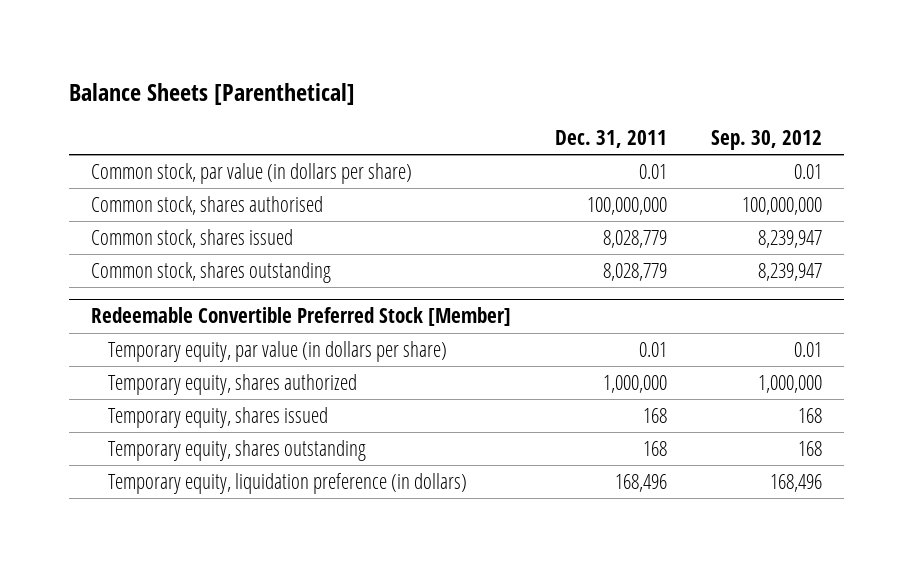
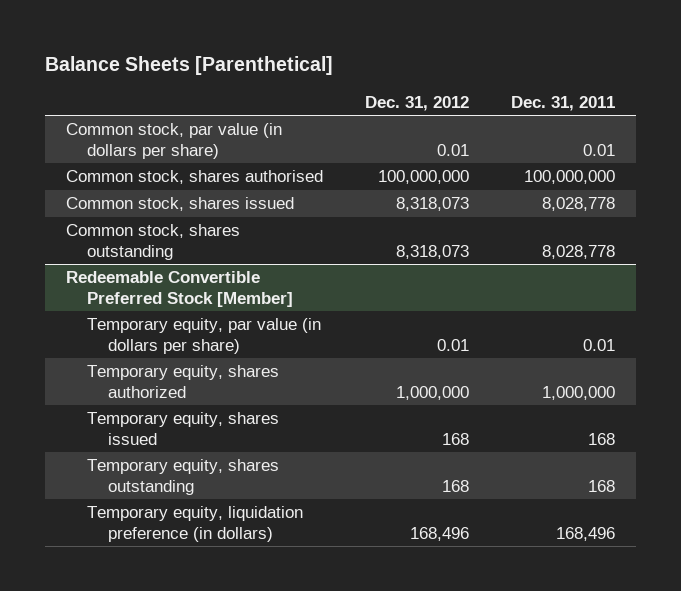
- | Dec. 31, 2011 | Sep. 30, 2012
+ | Dec. 31, 2012 | Dec. 31, 2011
- Common stock, shares issued | 8,028,779 | 8,239,947
- Common stock, shares outstanding | 8,028,779 | 8,239,947
+ Common stock, shares issued | 8,318,073 | 8,028,778
+ Common stock, shares outstanding | 8,318,073 | 8,028,778

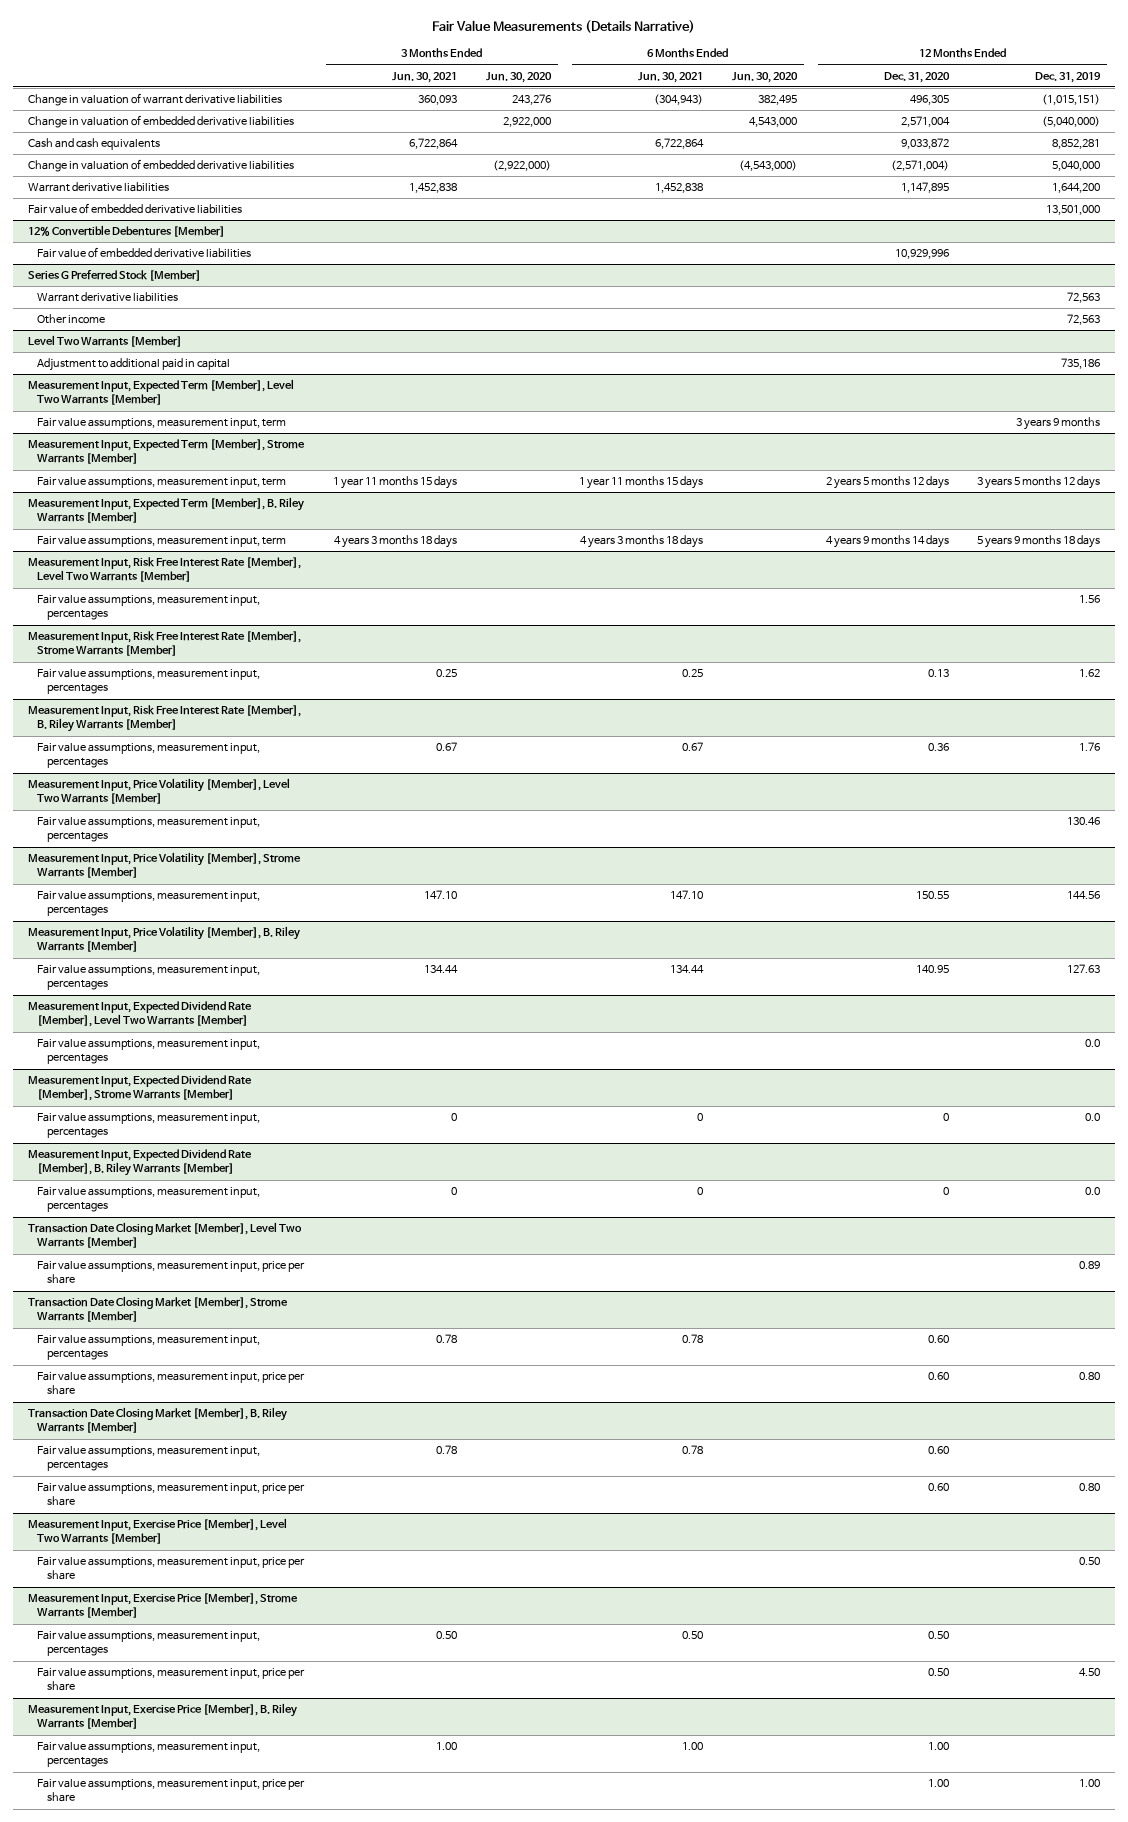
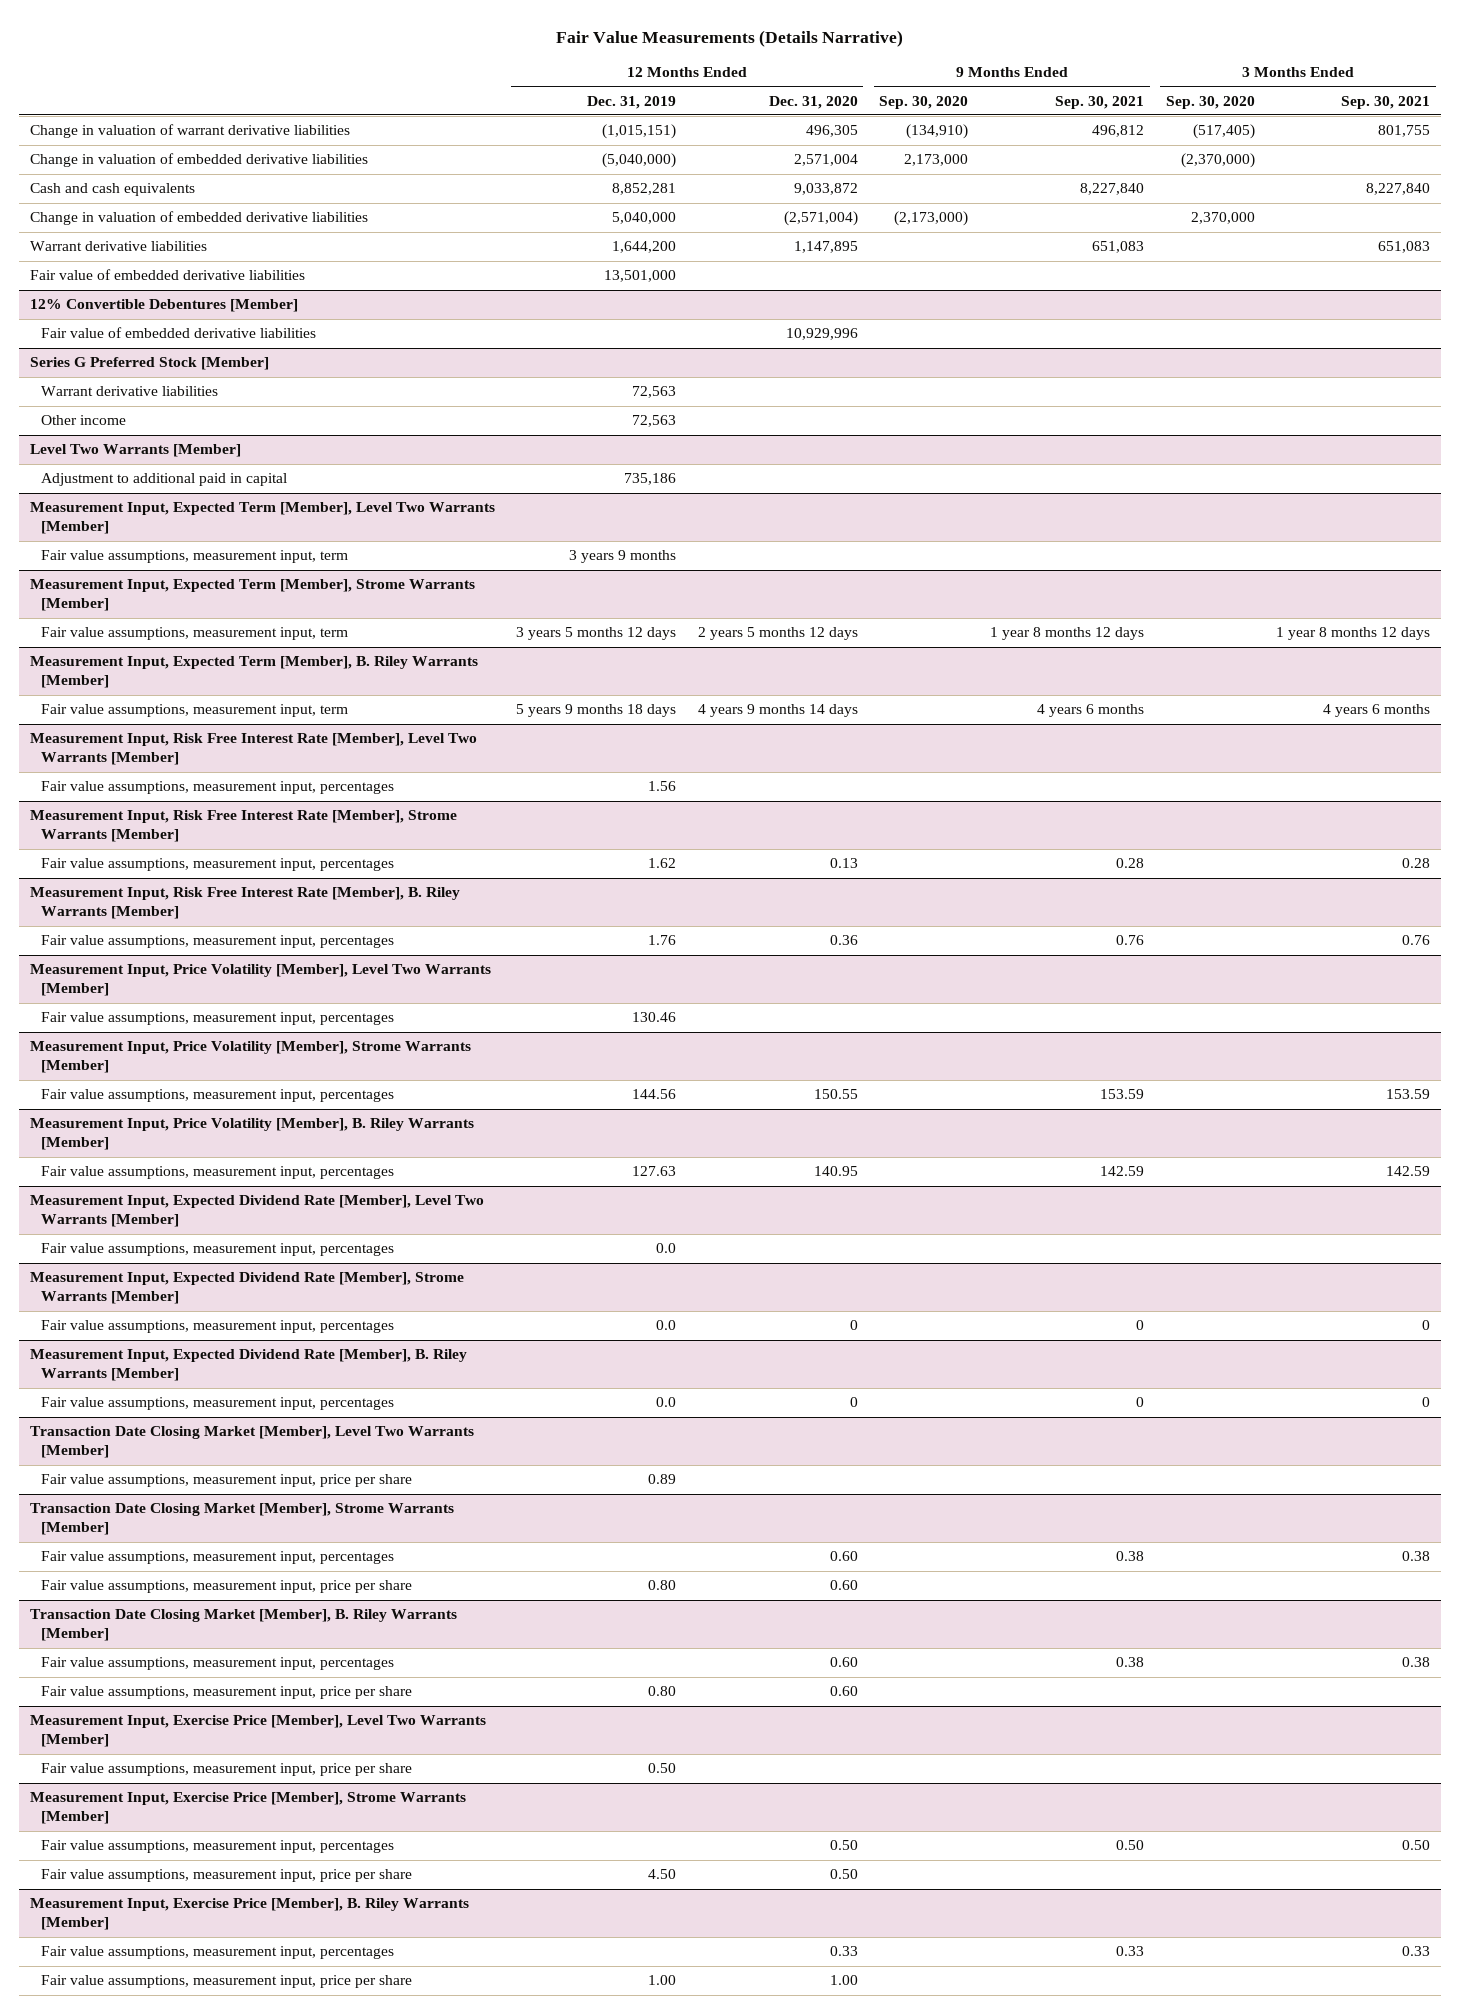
- | 3 Months Ended Jun. 30, 2021 | 3 Months Ended Jun. 30, 2020 | 6 Months Ended Jun. 30, 2021 | 6 Months Ended Jun. 30, 2020 | 12 Months Ended Dec. 31, 2020 | 12 Months Ended Dec. 31, 2019
+ | 12 Months Ended Dec. 31, 2019 | 12 Months Ended Dec. 31, 2020 | 9 Months Ended Sep. 30, 2020 | 9 Months Ended Sep. 30, 2021 | 3 Months Ended Sep. 30, 2020 | 3 Months Ended Sep. 30, 2021
@ Measurement Input, Exercise Price [Member], B. Riley Warrants [Member]
- Fair value assumptions, measurement input, percentages | 1.00 | | 1.00 | | 1.00 |
+ Fair value assumptions, measurement input, percentages | | 0.33 | | 0.33 | | 0.33

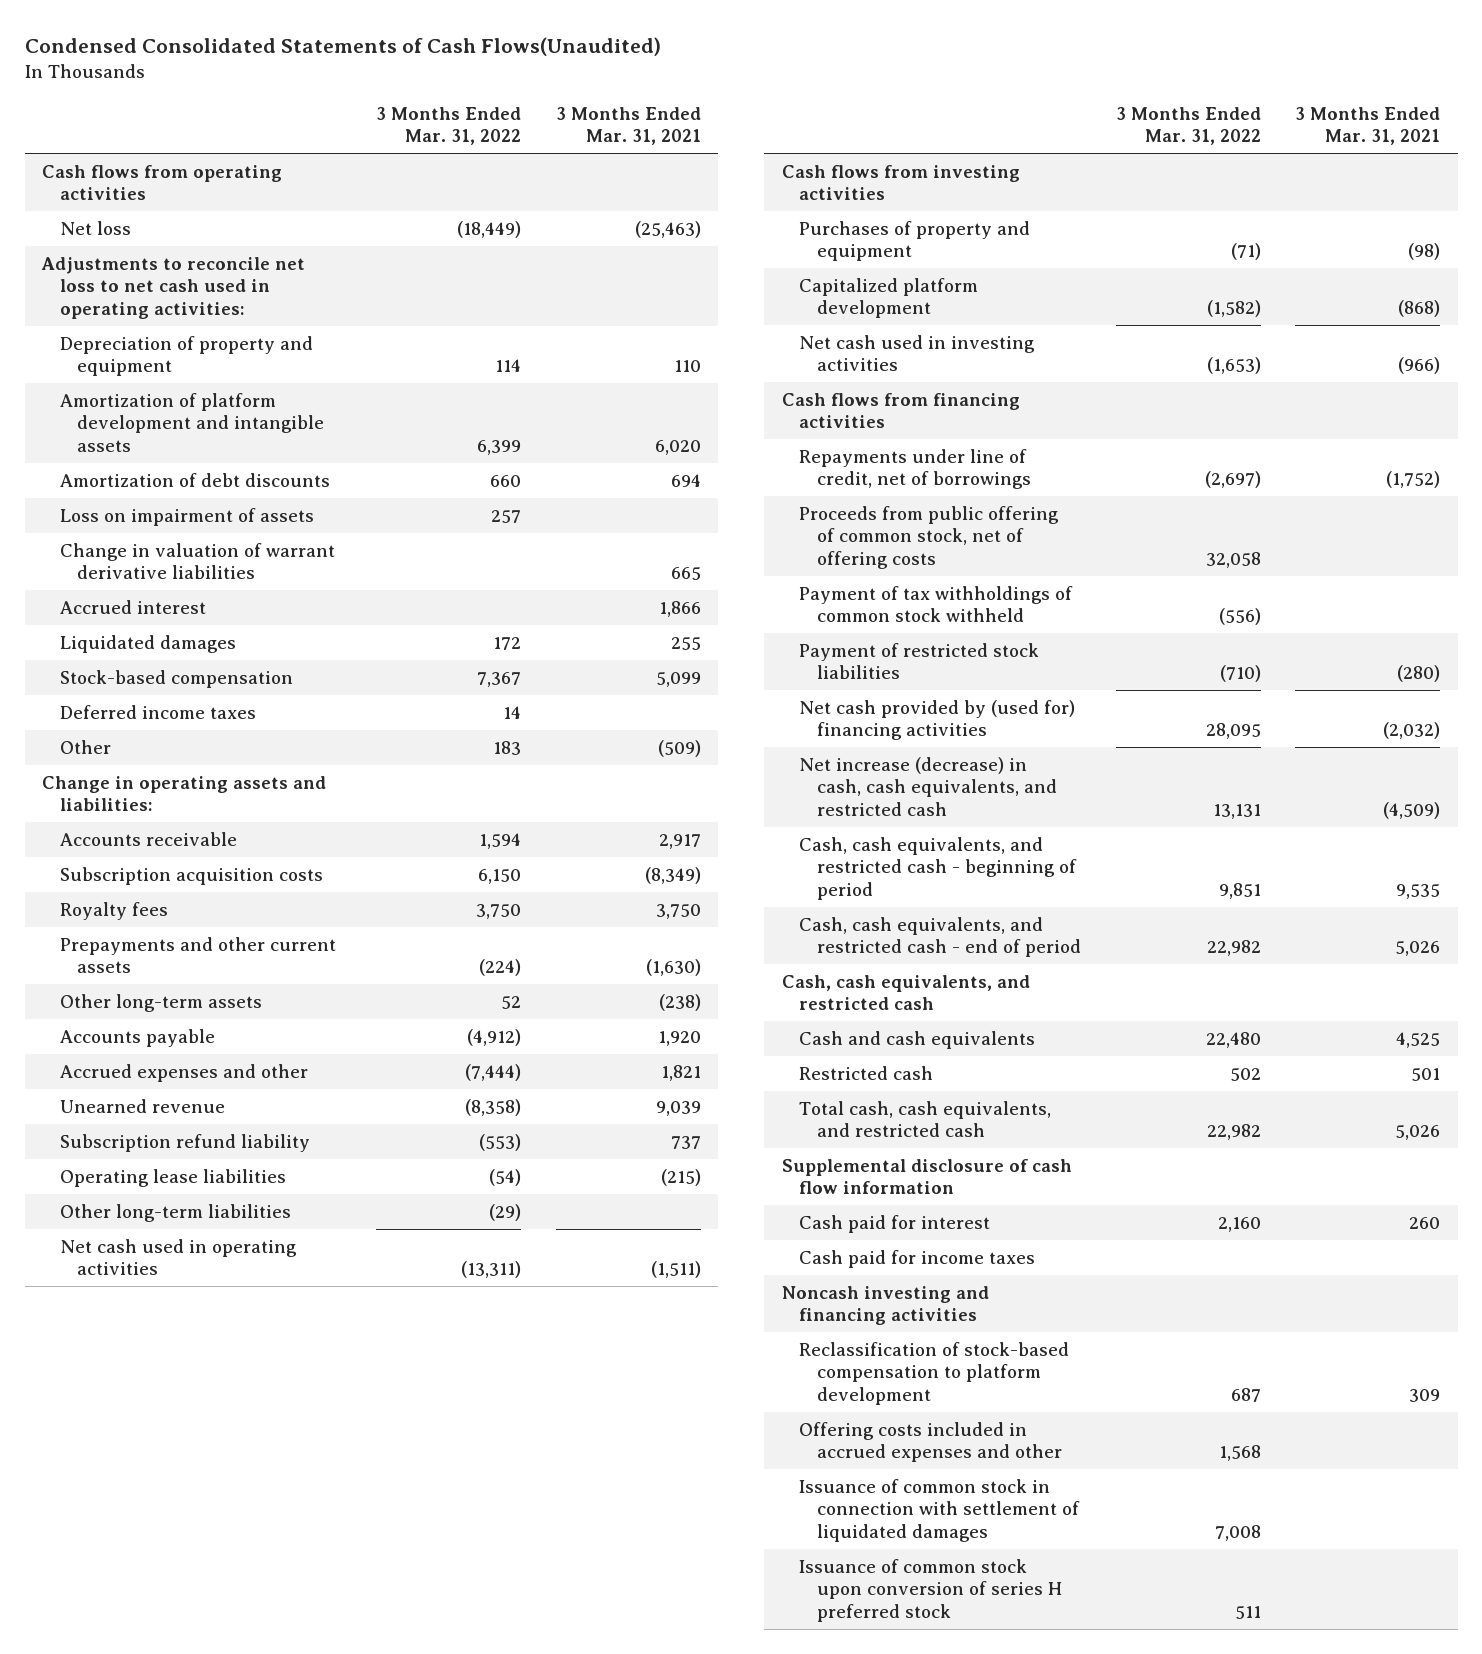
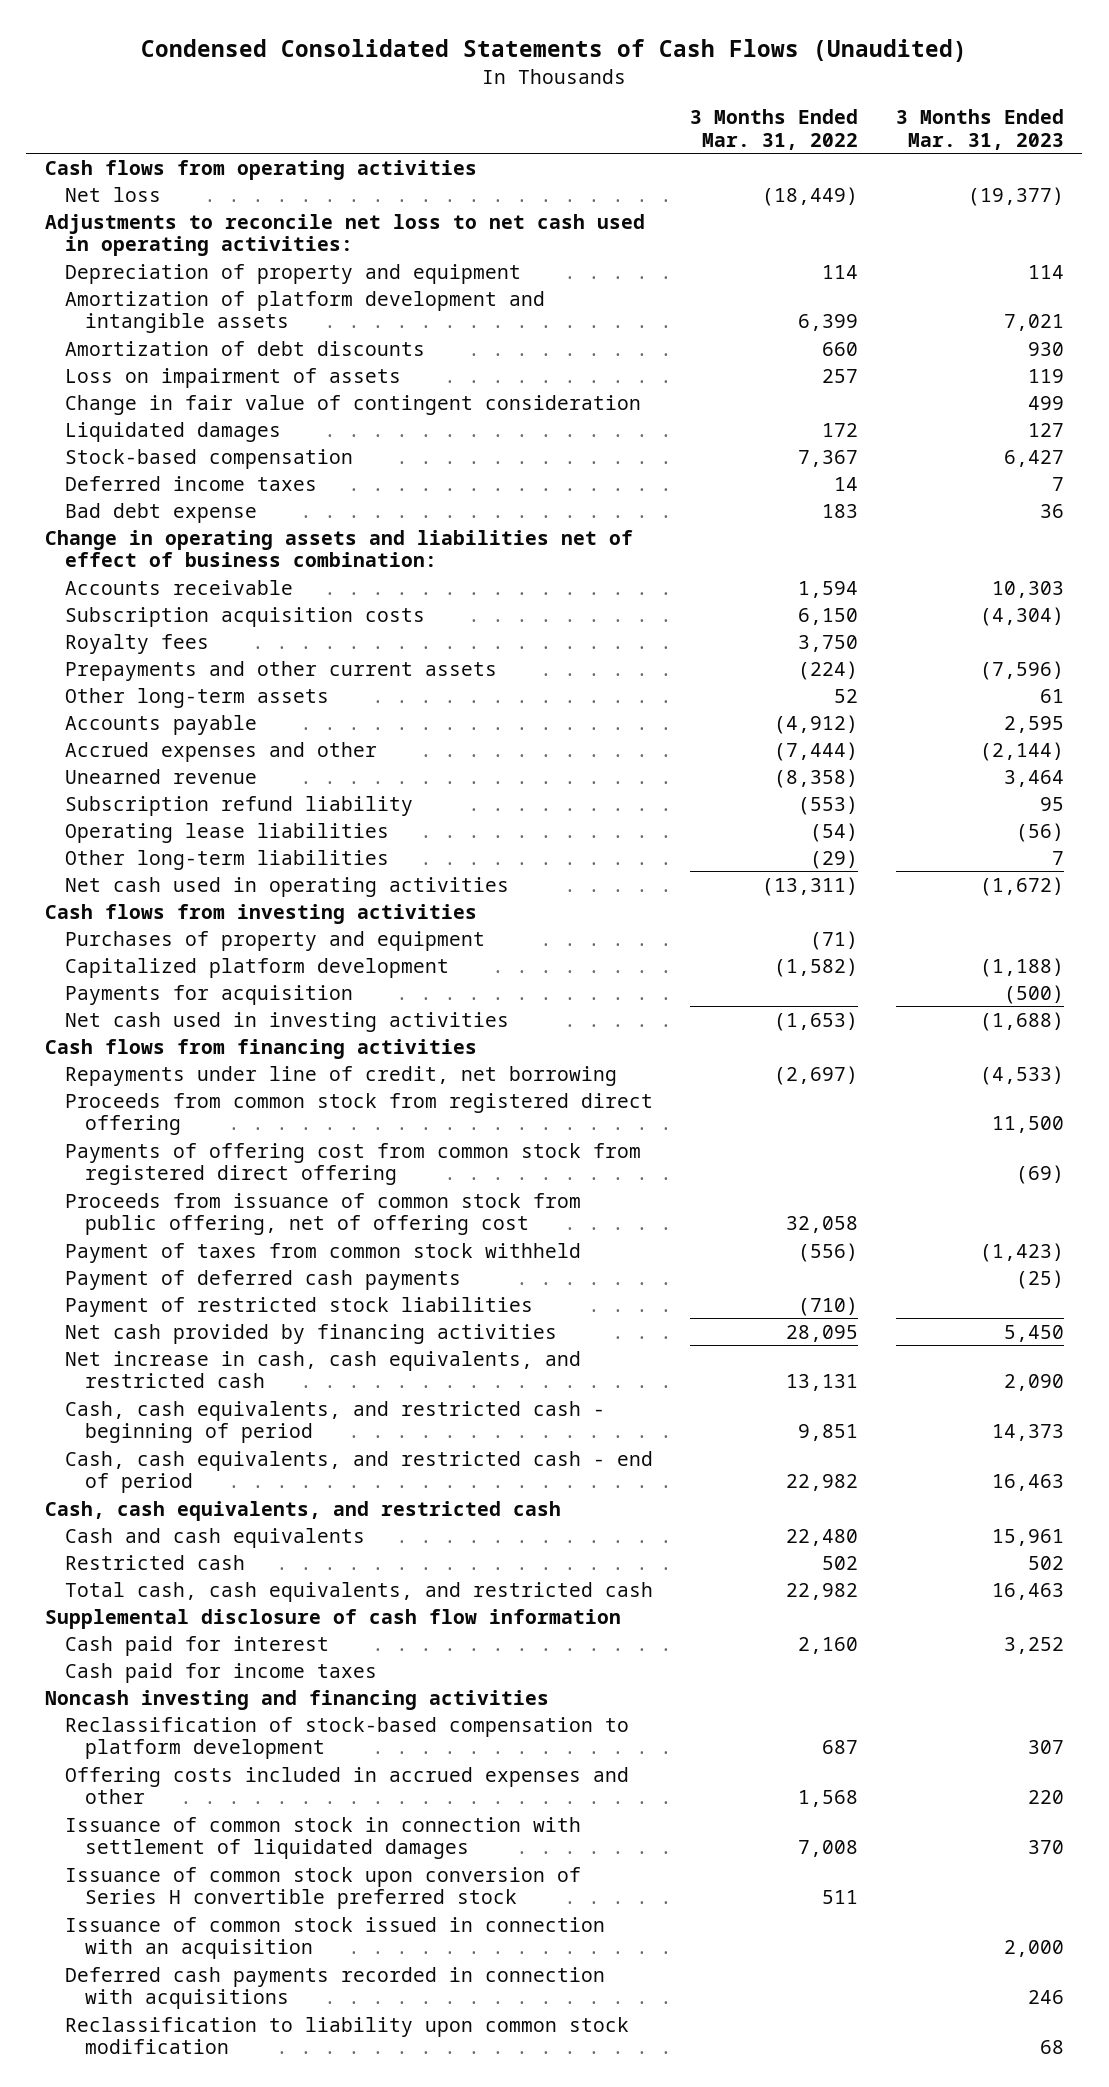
- Condensed Consolidated Statements of Cash Flows(Unaudited)
+ Condensed Consolidated Statements of Cash Flows (Unaudited)
- | 3 Months Ended Mar. 31, 2022 | 3 Months Ended Mar. 31, 2021
+ | 3 Months Ended Mar. 31, 2022 | 3 Months Ended Mar. 31, 2023
- Change in valuation of warrant derivative liabilities | | 665
- Accrued interest | | 1,866
+ Change in fair value of contingent consideration | | 499
- Other | 183 | (509)
- Change in operating assets and liabilities:
+ Bad debt expense | 183 | 36
+ Change in operating assets and liabilities net of effect of business combination:
+ Payments for acquisition | | (500)
- Repayments under line of credit, net of borrowings | (2,697) | (1,752)
- Proceeds from public offering of common stock, net of offering costs | 32,058 |
- Payment of tax withholdings of common stock withheld | (556) |
+ Repayments under line of credit, net borrowing | (2,697) | (4,533)
+ Proceeds from common stock from registered direct offering | | 11,500
+ Payments of offering cost from common stock from registered direct offering | | (69)
+ Proceeds from issuance of common stock from public offering, net of offering cost | 32,058 |
+ Payment of taxes from common stock withheld | (556) | (1,423)
+ Payment of deferred cash payments | | (25)
- Net cash provided by (used for) financing activities | 28,095 | (2,032)
- Net increase (decrease) in cash, cash equivalents, and restricted cash | 13,131 | (4,509)
+ Net cash provided by financing activities | 28,095 | 5,450
+ Net increase in cash, cash equivalents, and restricted cash | 13,131 | 2,090
- Issuance of common stock upon conversion of series H preferred stock | 511 |
+ Issuance of common stock upon conversion of Series H convertible preferred stock | 511 |
+ Issuance of common stock issued in connection with an acquisition | | 2,000
+ Deferred cash payments recorded in connection with acquisitions | | 246
+ Reclassification to liability upon common stock modification | | 68

